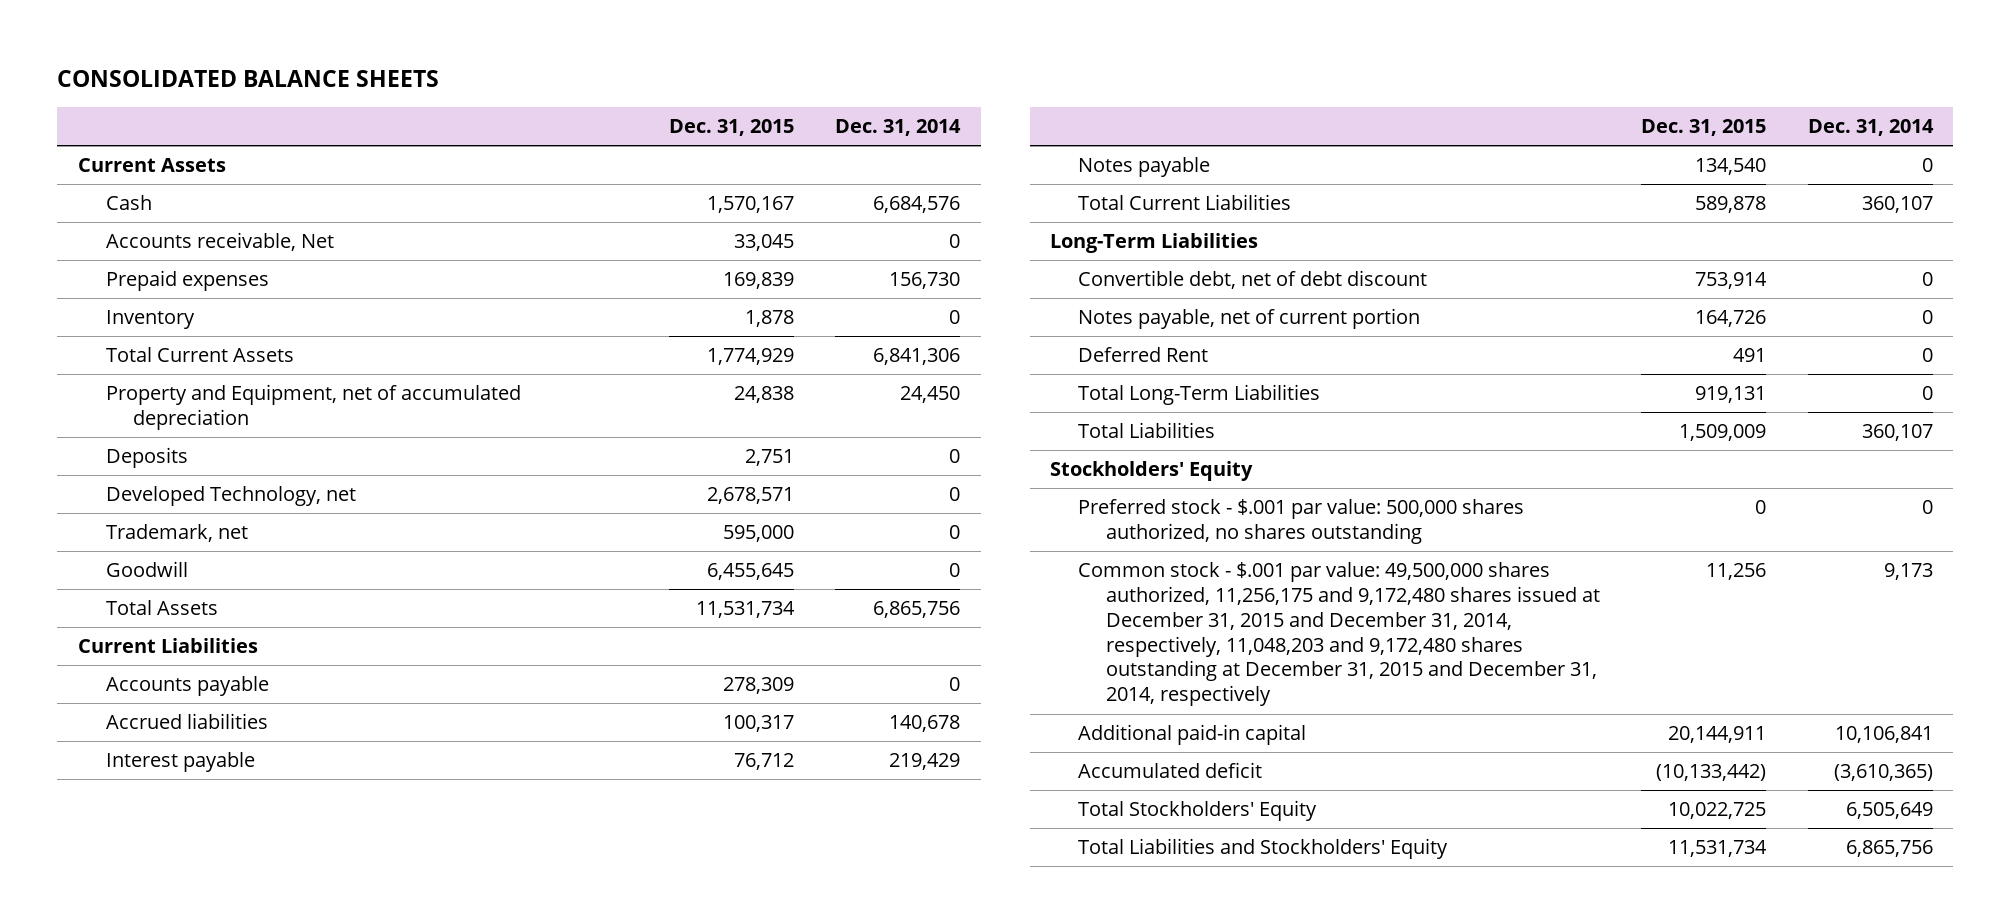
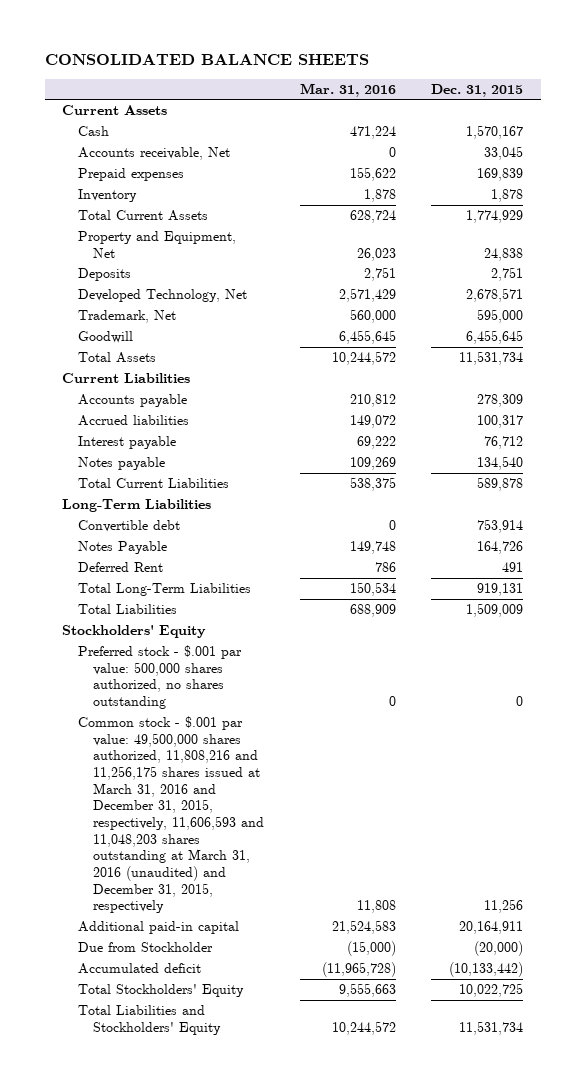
- | Dec. 31, 2015 | Dec. 31, 2014
+ | Mar. 31, 2016 | Dec. 31, 2015
- Property and Equipment, net of accumulated depreciation | 24,838 | 24,450
+ Property and Equipment, Net | 26,023 | 24,838
- Developed Technology, net | 2,678,571 | 0
- Trademark, net | 595,000 | 0
+ Developed Technology, Net | 2,571,429 | 2,678,571
+ Trademark, Net | 560,000 | 595,000
- Convertible debt, net of debt discount | 753,914 | 0
- Notes payable, net of current portion | 164,726 | 0
+ Convertible debt | 0 | 753,914
+ Notes Payable | 149,748 | 164,726
- Common stock - $.001 par value: 49,500,000 shares authorized, 11,256,175 and 9,172,480 shares issued at December 31, 2015 and December 31, 2014, respectively, 11,048,203 and 9,172,480 shares outstanding at December 31, 2015 and December 31, 2014, respectively | 11,256 | 9,173
- Additional paid-in capital | 20,144,911 | 10,106,841
+ Common stock - $.001 par value: 49,500,000 shares authorized, 11,808,216 and 11,256,175 shares issued at March 31, 2016 and December 31, 2015, respectively, 11,606,593 and 11,048,203 shares outstanding at March 31, 2016 (unaudited) and December 31, 2015, respectively | 11,808 | 11,256
+ Additional paid-in capital | 21,524,583 | 20,164,911
+ Due from Stockholder | (15,000) | (20,000)

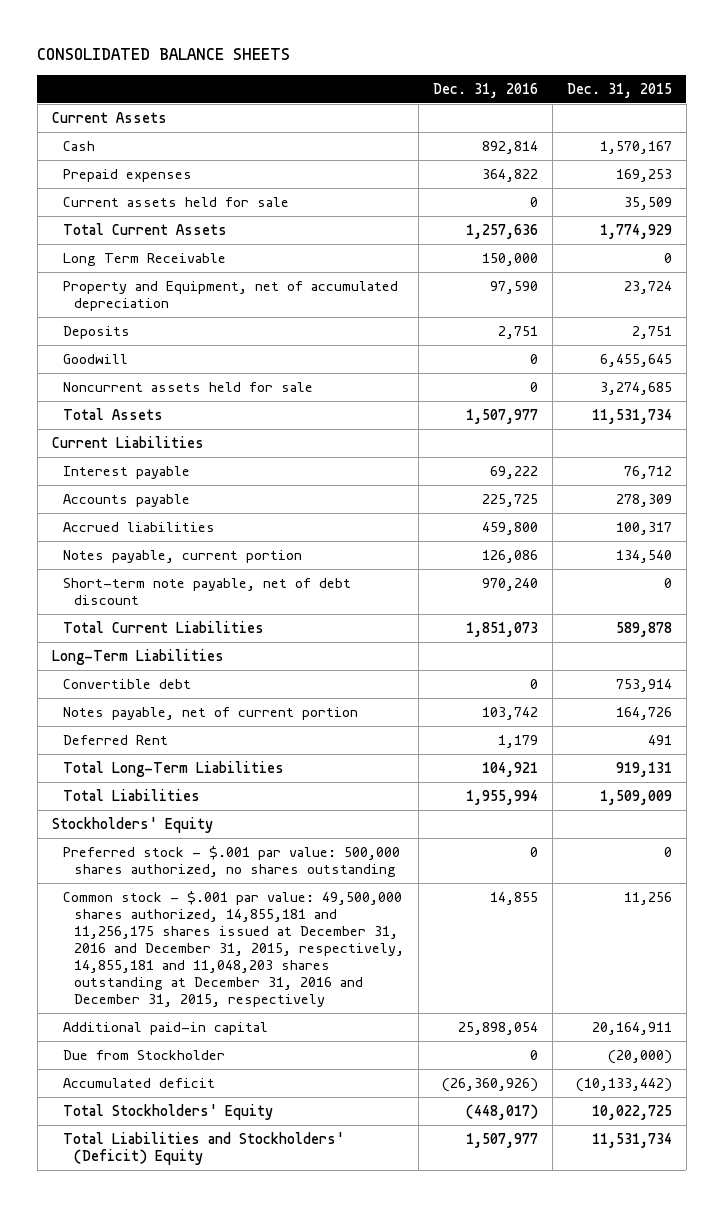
- | Mar. 31, 2016 | Dec. 31, 2015
+ | Dec. 31, 2016 | Dec. 31, 2015
- Accounts receivable, Net | 0 | 33,045
- Prepaid expenses | 155,622 | 169,839
- Inventory | 1,878 | 1,878
+ Prepaid expenses | 364,822 | 169,253
+ Current assets held for sale | 0 | 35,509
- Property and Equipment, Net | 26,023 | 24,838
+ Long Term Receivable | 150,000 | 0
+ Property and Equipment, net of accumulated depreciation | 97,590 | 23,724
- Developed Technology, Net | 2,571,429 | 2,678,571
- Trademark, Net | 560,000 | 595,000
+ Noncurrent assets held for sale | 0 | 3,274,685
moved up: Interest payable | 69,222 | 76,712
- Notes payable | 109,269 | 134,540
+ Notes payable, current portion | 126,086 | 134,540
+ Short-term note payable, net of debt discount | 970,240 | 0
- Notes Payable | 149,748 | 164,726
+ Notes payable, net of current portion | 103,742 | 164,726
- Common stock - $.001 par value: 49,500,000 shares authorized, 11,808,216 and 11,256,175 shares issued at March 31, 2016 and December 31, 2015, respectively, 11,606,593 and 11,048,203 shares outstanding at March 31, 2016 (unaudited) and December 31, 2015, respectively | 11,808 | 11,256
+ Common stock - $.001 par value: 49,500,000 shares authorized, 14,855,181 and 11,256,175 shares issued at December 31, 2016 and December 31, 2015, respectively, 14,855,181 and 11,048,203 shares outstanding at December 31, 2016 and December 31, 2015, respectively | 14,855 | 11,256
- Total Liabilities and Stockholders' Equity | 10,244,572 | 11,531,734
+ Total Liabilities and Stockholders' (Deficit) Equity | 1,507,977 | 11,531,734

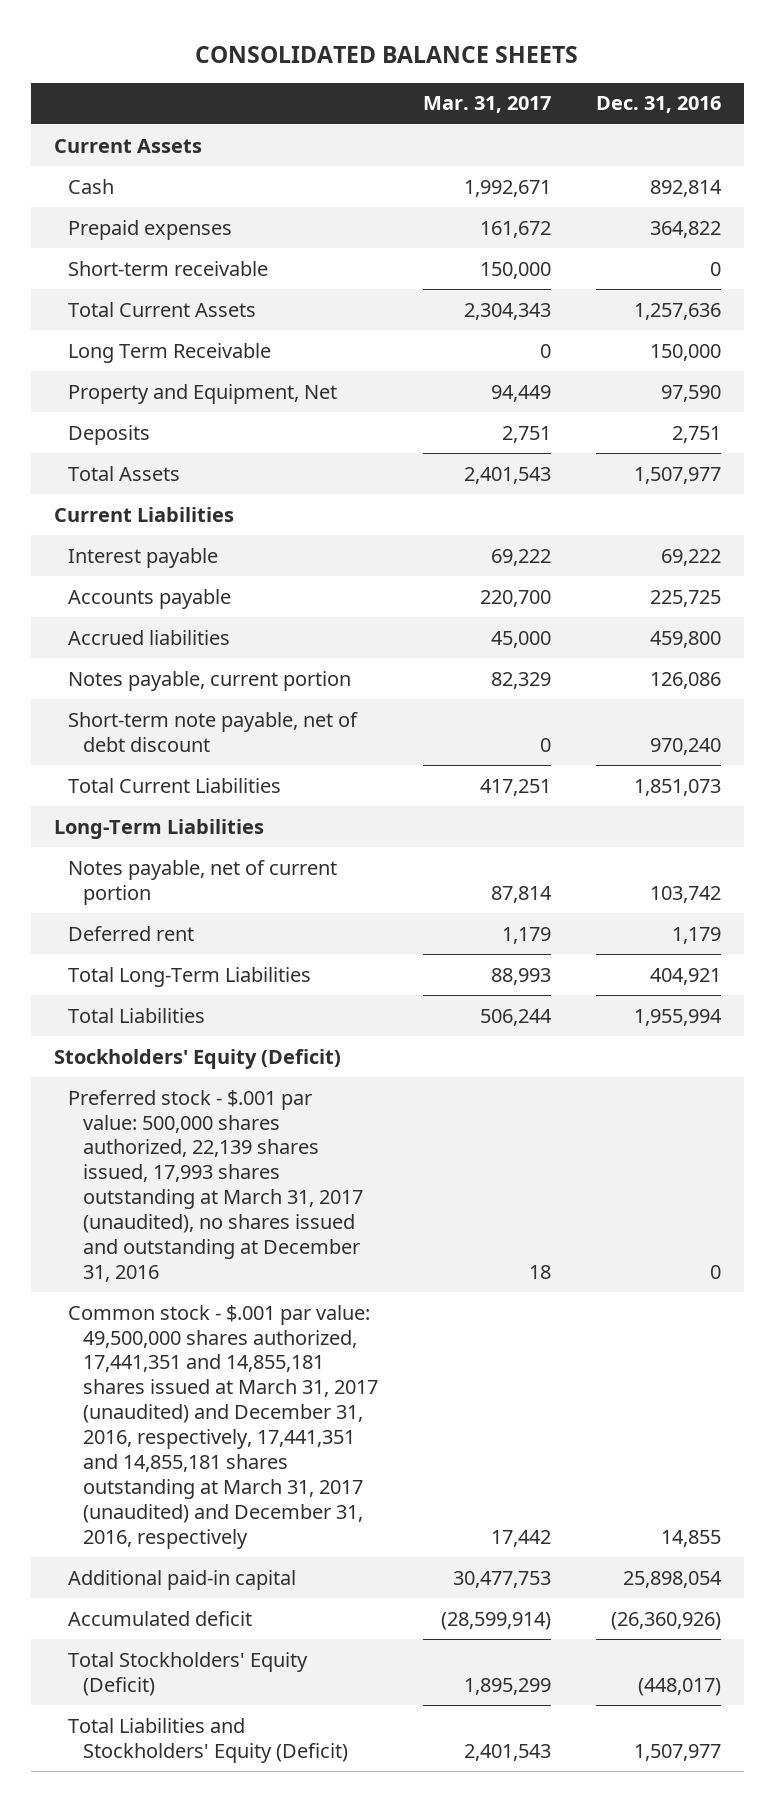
- | Dec. 31, 2016 | Dec. 31, 2015
+ | Mar. 31, 2017 | Dec. 31, 2016
- Current assets held for sale | 0 | 35,509
+ Short-term receivable | 150,000 | 0
- Property and Equipment, net of accumulated depreciation | 97,590 | 23,724
+ Property and Equipment, Net | 94,449 | 97,590
- Goodwill | 0 | 6,455,645
- Noncurrent assets held for sale | 0 | 3,274,685
- Convertible debt | 0 | 753,914
- Deferred Rent | 1,179 | 491
- Total Long-Term Liabilities | 104,921 | 919,131
+ Deferred rent | 1,179 | 1,179
+ Total Long-Term Liabilities | 88,993 | 404,921
- Stockholders' Equity
- Preferred stock - $.001 par value: 500,000 shares authorized, no shares outstanding | 0 | 0
- Common stock - $.001 par value: 49,500,000 shares authorized, 14,855,181 and 11,256,175 shares issued at December 31, 2016 and December 31, 2015, respectively, 14,855,181 and 11,048,203 shares outstanding at December 31, 2016 and December 31, 2015, respectively | 14,855 | 11,256
+ Stockholders' Equity (Deficit)
+ Preferred stock - $.001 par value: 500,000 shares authorized, 22,139 shares issued, 17,993 shares outstanding at March 31, 2017 (unaudited), no shares issued and outstanding at December 31, 2016 | 18 | 0
+ Common stock - $.001 par value: 49,500,000 shares authorized, 17,441,351 and 14,855,181 shares issued at March 31, 2017 (unaudited) and December 31, 2016, respectively, 17,441,351 and 14,855,181 shares outstanding at March 31, 2017 (unaudited) and December 31, 2016, respectively | 17,442 | 14,855
- Due from Stockholder | 0 | (20,000)
- Total Stockholders' Equity | (448,017) | 10,022,725
- Total Liabilities and Stockholders' (Deficit) Equity | 1,507,977 | 11,531,734
+ Total Stockholders' Equity (Deficit) | 1,895,299 | (448,017)
+ Total Liabilities and Stockholders' Equity (Deficit) | 2,401,543 | 1,507,977

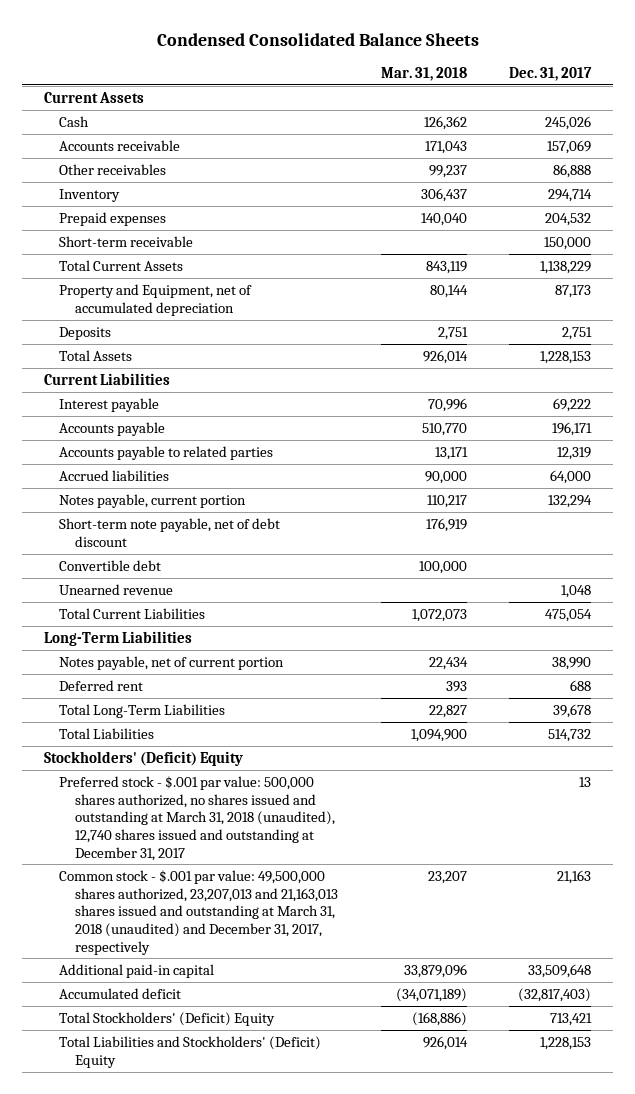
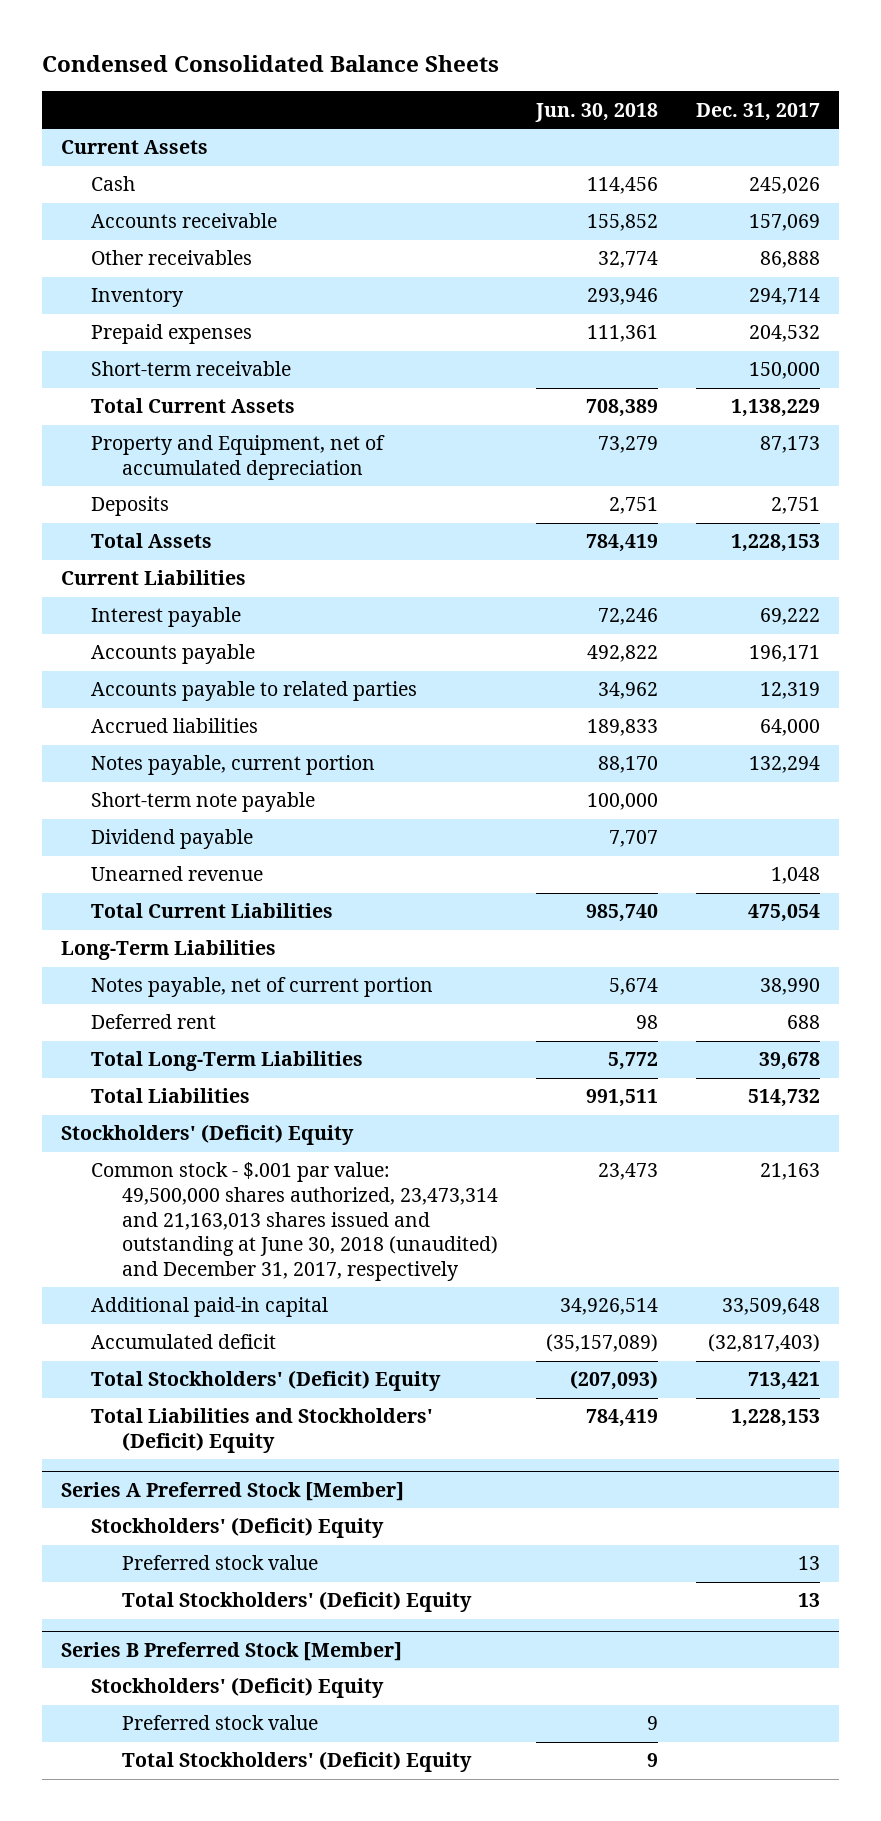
- | Mar. 31, 2018 | Dec. 31, 2017
+ | Jun. 30, 2018 | Dec. 31, 2017
- Short-term note payable, net of debt discount | 176,919 |
- Convertible debt | 100,000 |
+ Short-term note payable | 100,000 |
+ Dividend payable | 7,707 |
- Preferred stock - $.001 par value: 500,000 shares authorized, no shares issued and outstanding at March 31, 2018 (unaudited), 12,740 shares issued and outstanding at December 31, 2017 | | 13
- Common stock - $.001 par value: 49,500,000 shares authorized, 23,207,013 and 21,163,013 shares issued and outstanding at March 31, 2018 (unaudited) and December 31, 2017, respectively | 23,207 | 21,163
+ Common stock - $.001 par value: 49,500,000 shares authorized, 23,473,314 and 21,163,013 shares issued and outstanding at June 30, 2018 (unaudited) and December 31, 2017, respectively | 23,473 | 21,163
+ Series A Preferred Stock [Member]
+ Stockholders' (Deficit) Equity
+ Preferred stock value | | 13
+ Total Stockholders' (Deficit) Equity | | 13
+ Series B Preferred Stock [Member]
+ Stockholders' (Deficit) Equity
+ Preferred stock value | 9 |
+ Total Stockholders' (Deficit) Equity | 9 |

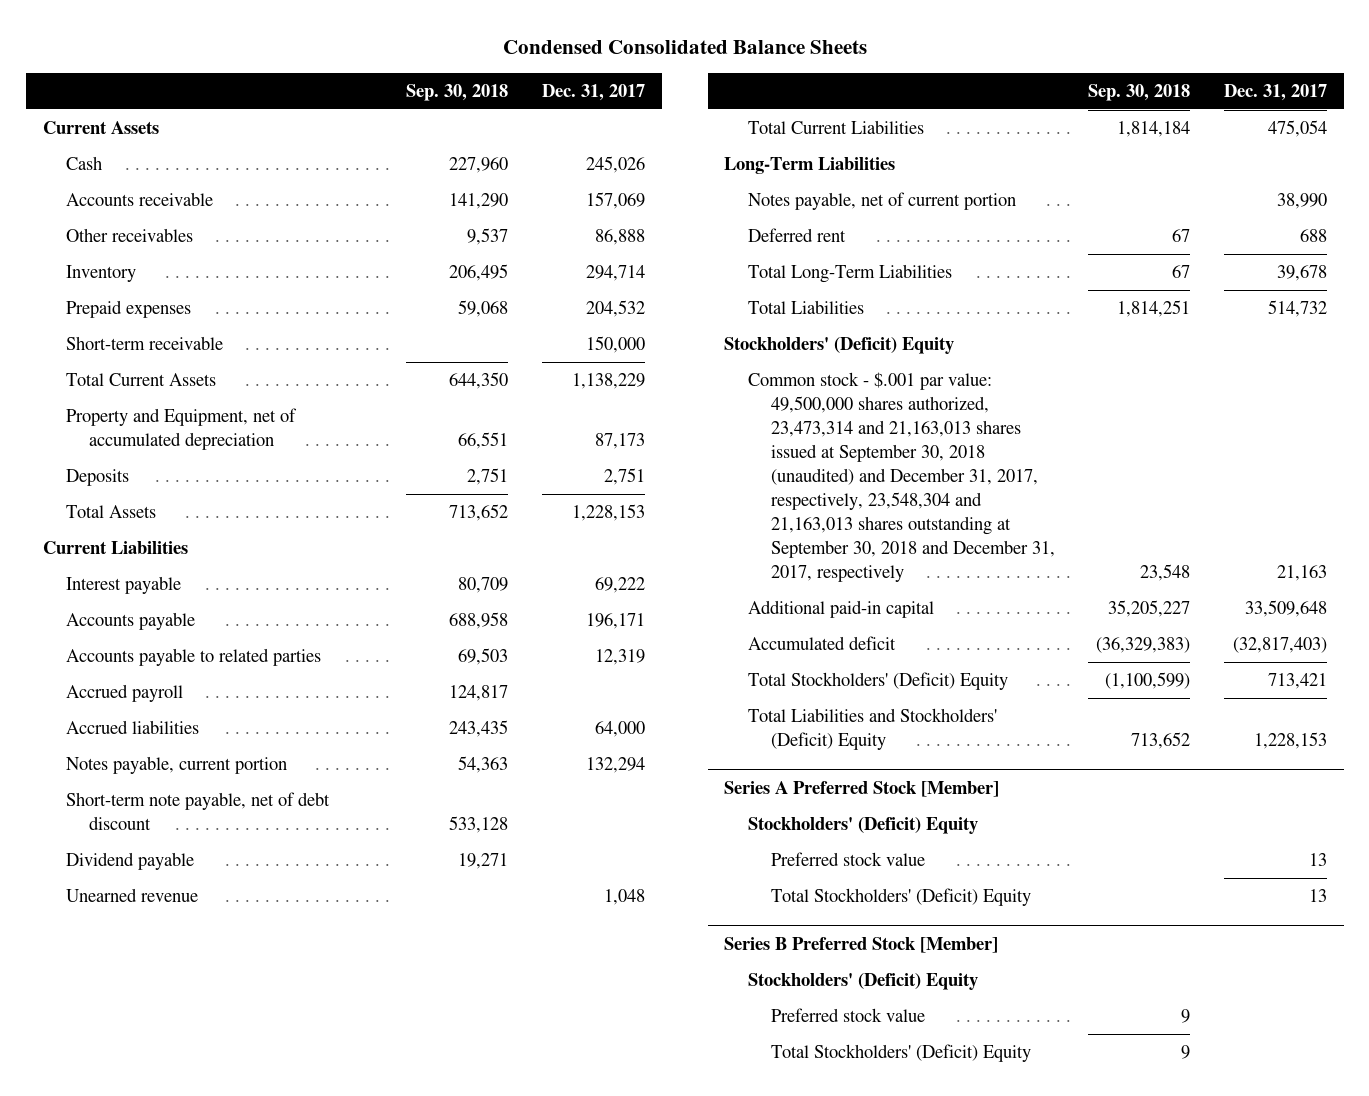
- | Jun. 30, 2018 | Dec. 31, 2017
+ | Sep. 30, 2018 | Dec. 31, 2017
+ Accrued payroll | 124,817 |
- Short-term note payable | 100,000 |
+ Short-term note payable, net of debt discount | 533,128 |
- Common stock - $.001 par value: 49,500,000 shares authorized, 23,473,314 and 21,163,013 shares issued and outstanding at June 30, 2018 (unaudited) and December 31, 2017, respectively | 23,473 | 21,163
+ Common stock - $.001 par value: 49,500,000 shares authorized, 23,473,314 and 21,163,013 shares issued at September 30, 2018 (unaudited) and December 31, 2017, respectively, 23,548,304 and 21,163,013 shares outstanding at September 30, 2018 and December 31, 2017, respectively | 23,548 | 21,163

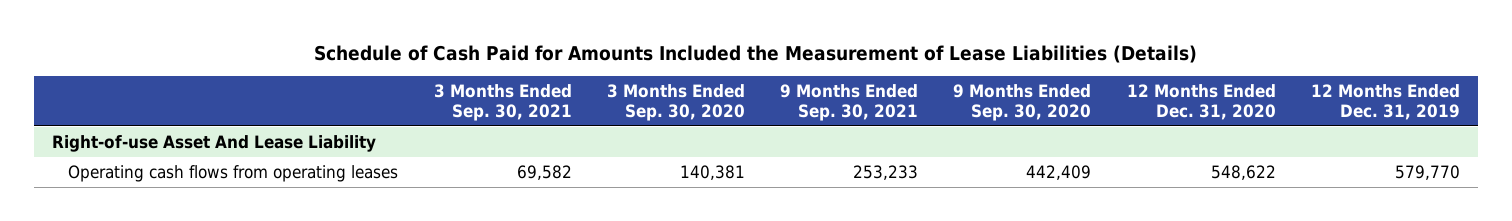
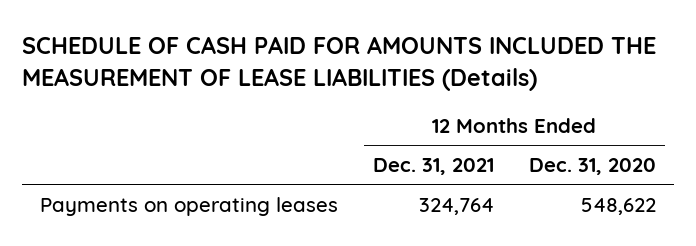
- Schedule of Cash Paid for Amounts Included the Measurement of Lease Liabilities (Details)
+ SCHEDULE OF CASH PAID FOR AMOUNTS INCLUDED THE MEASUREMENT OF LEASE LIABILITIES (Details)
- | 3 Months Ended Sep. 30, 2021 | 3 Months Ended Sep. 30, 2020 | 9 Months Ended Sep. 30, 2021 | 9 Months Ended Sep. 30, 2020 | 12 Months Ended Dec. 31, 2020 | 12 Months Ended Dec. 31, 2019
+ | 12 Months Ended Dec. 31, 2021 | 12 Months Ended Dec. 31, 2020
- Right-of-use Asset And Lease Liability
- Operating cash flows from operating leases | 69,582 | 140,381 | 253,233 | 442,409 | 548,622 | 579,770
+ Payments on operating leases | 324,764 | 548,622

